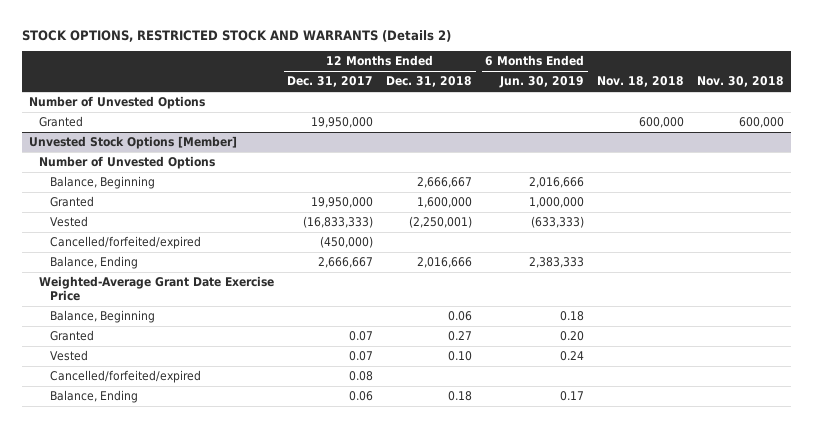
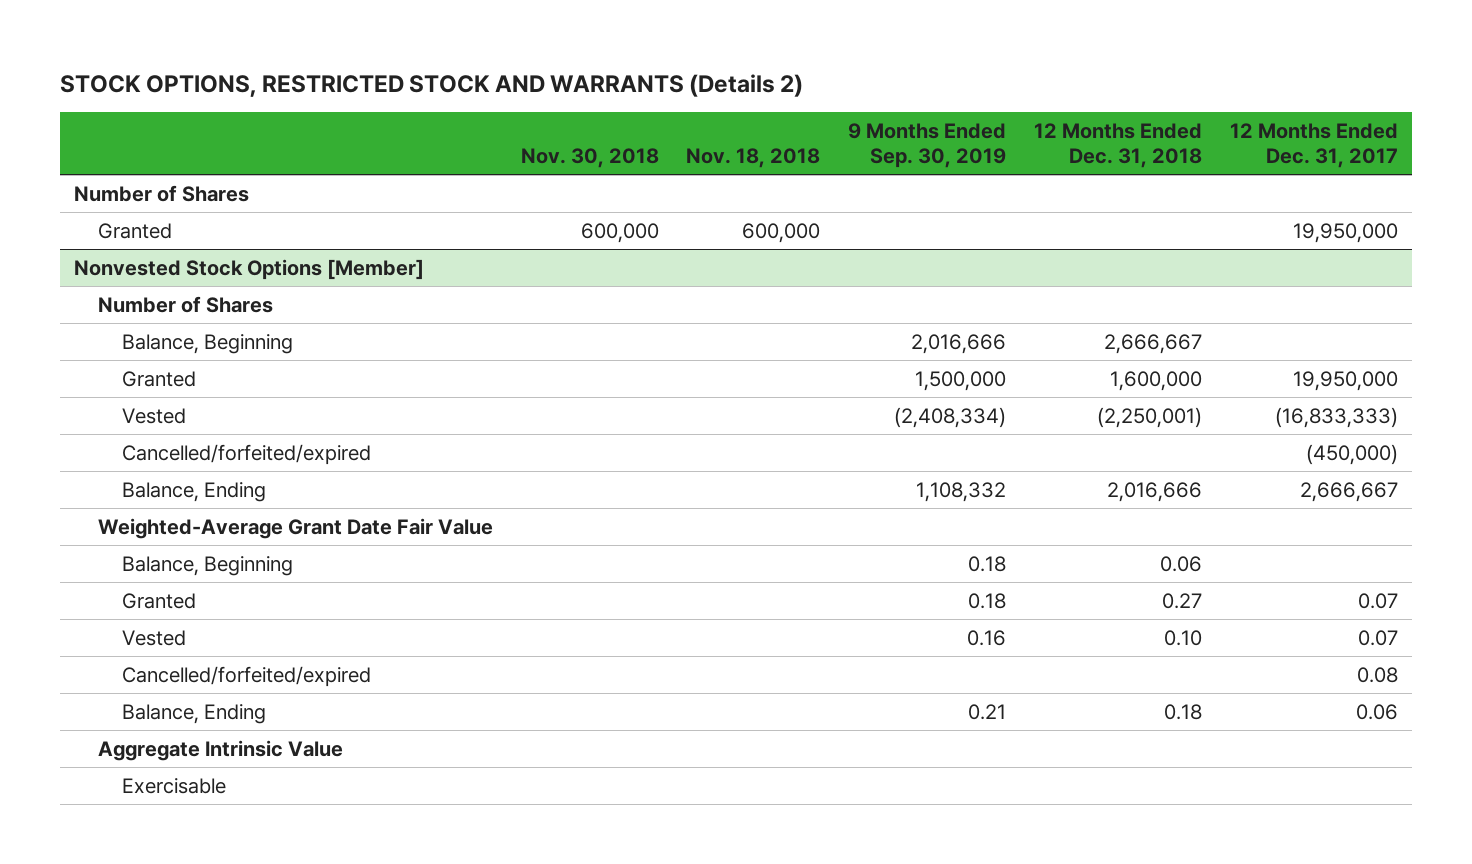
- | 12 Months Ended Dec. 31, 2017 | 12 Months Ended Dec. 31, 2018 | 6 Months Ended Jun. 30, 2019 | Nov. 18, 2018 | Nov. 30, 2018
+ | Nov. 30, 2018 | Nov. 18, 2018 | 9 Months Ended Sep. 30, 2019 | 12 Months Ended Dec. 31, 2018 | 12 Months Ended Dec. 31, 2017
- Number of Unvested Options
+ Number of Shares
- Unvested Stock Options [Member]
- Number of Unvested Options
+ Nonvested Stock Options [Member]
+ Number of Shares
- Weighted-Average Grant Date Exercise Price
+ Weighted-Average Grant Date Fair Value
+ Aggregate Intrinsic Value
+ Exercisable

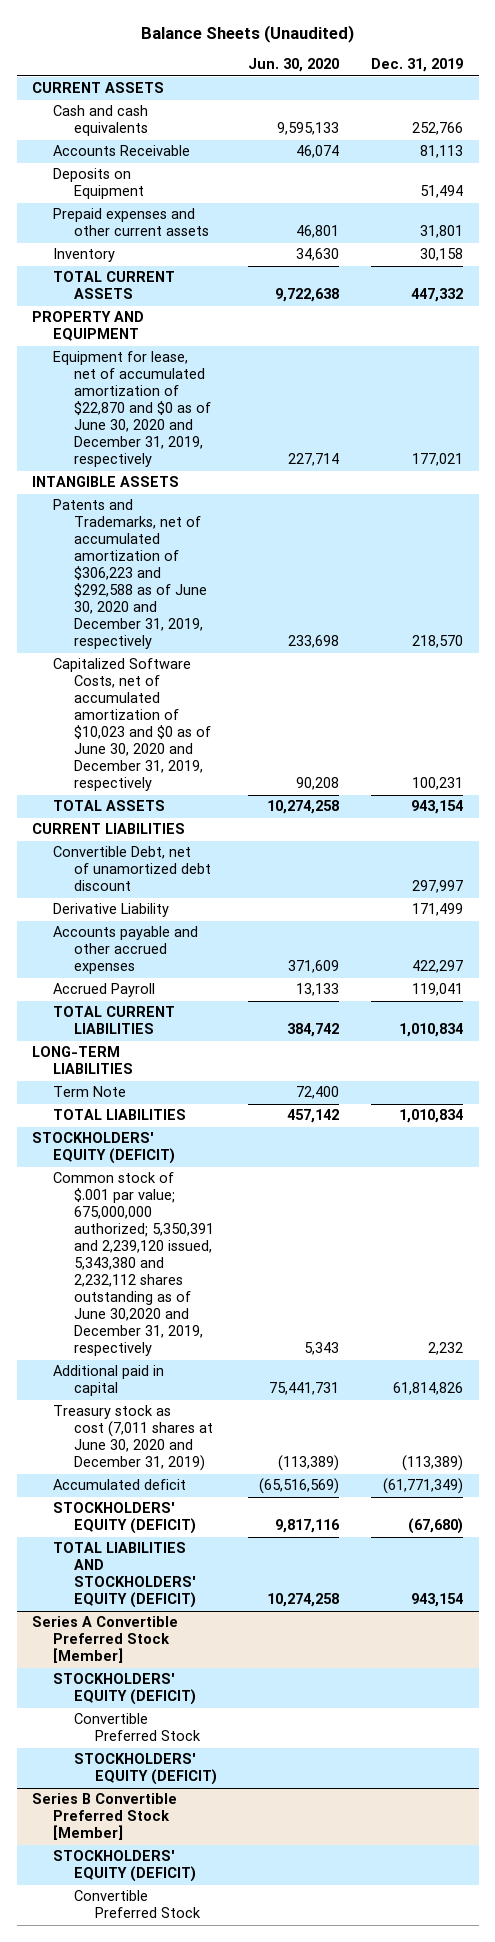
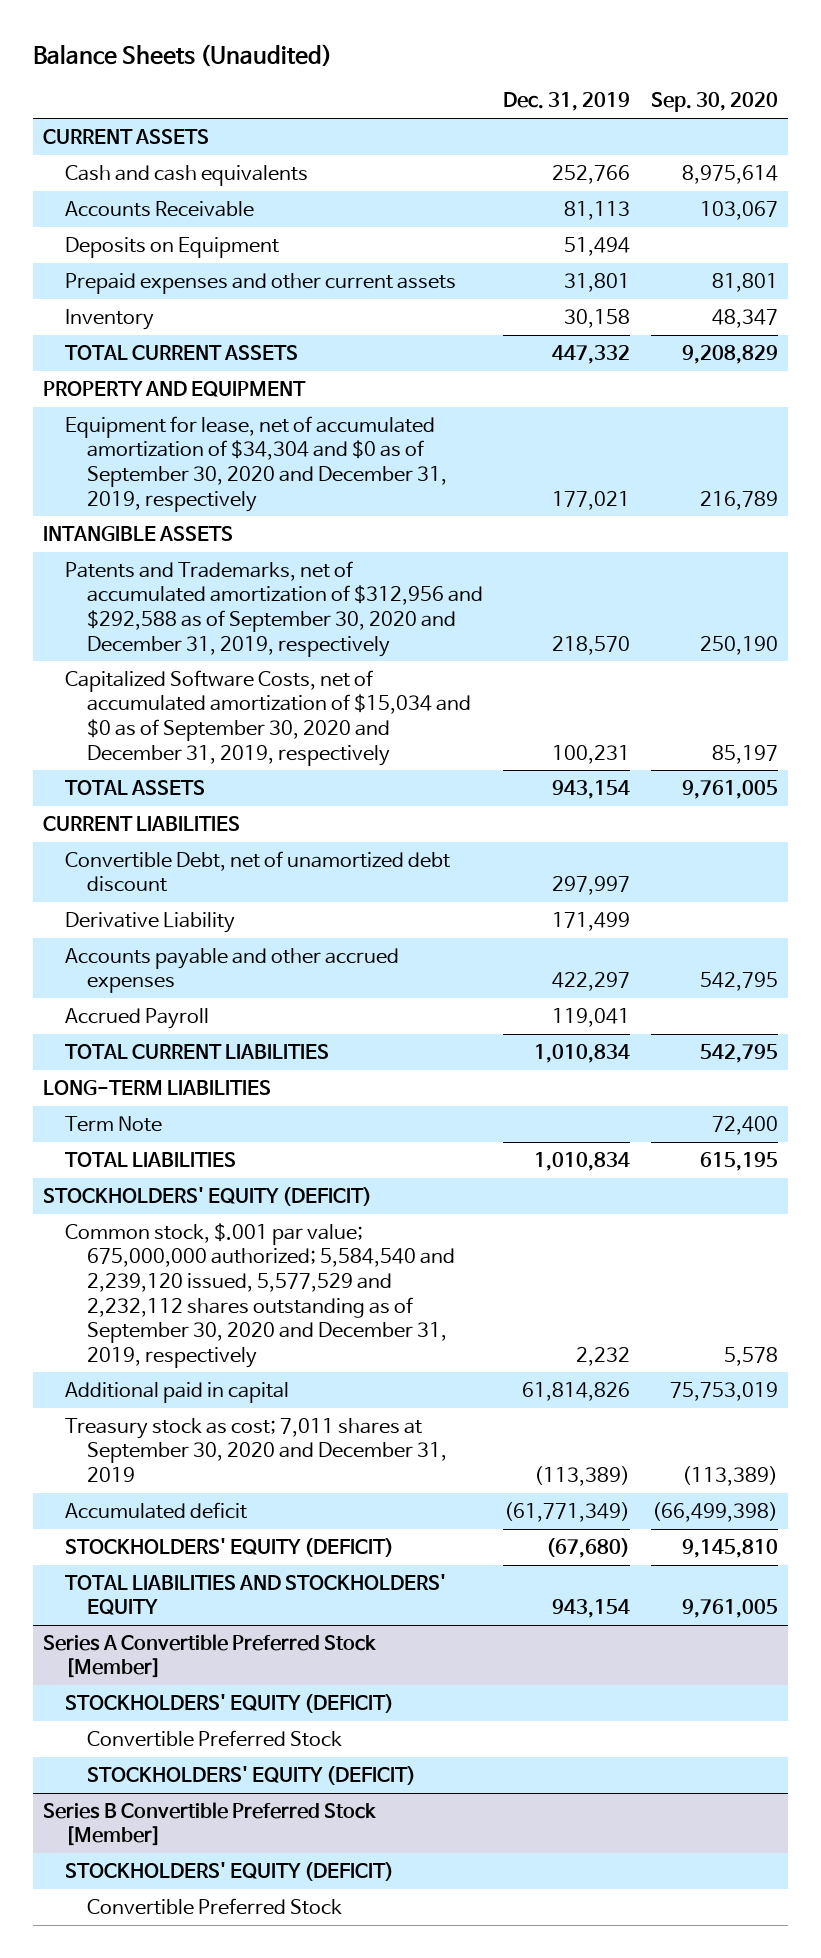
- | Jun. 30, 2020 | Dec. 31, 2019
+ | Dec. 31, 2019 | Sep. 30, 2020
- Equipment for lease, net of accumulated amortization of $22,870 and $0 as of June 30, 2020 and December 31, 2019, respectively | 227,714 | 177,021
+ Equipment for lease, net of accumulated amortization of $34,304 and $0 as of September 30, 2020 and December 31, 2019, respectively | 177,021 | 216,789
- Patents and Trademarks, net of accumulated amortization of $306,223 and $292,588 as of June 30, 2020 and December 31, 2019, respectively | 233,698 | 218,570
- Capitalized Software Costs, net of accumulated amortization of $10,023 and $0 as of June 30, 2020 and December 31, 2019, respectively | 90,208 | 100,231
+ Patents and Trademarks, net of accumulated amortization of $312,956 and $292,588 as of September 30, 2020 and December 31, 2019, respectively | 218,570 | 250,190
+ Capitalized Software Costs, net of accumulated amortization of $15,034 and $0 as of September 30, 2020 and December 31, 2019, respectively | 100,231 | 85,197
- Common stock of $.001 par value; 675,000,000 authorized; 5,350,391 and 2,239,120 issued, 5,343,380 and 2,232,112 shares outstanding as of June 30,2020 and December 31, 2019, respectively | 5,343 | 2,232
+ Common stock, $.001 par value; 675,000,000 authorized; 5,584,540 and 2,239,120 issued, 5,577,529 and 2,232,112 shares outstanding as of September 30, 2020 and December 31, 2019, respectively | 2,232 | 5,578
- Treasury stock as cost (7,011 shares at June 30, 2020 and December 31, 2019) | (113,389) | (113,389)
+ Treasury stock as cost; 7,011 shares at September 30, 2020 and December 31, 2019 | (113,389) | (113,389)
- TOTAL LIABILITIES AND STOCKHOLDERS' EQUITY (DEFICIT) | 10,274,258 | 943,154
+ TOTAL LIABILITIES AND STOCKHOLDERS' EQUITY | 943,154 | 9,761,005

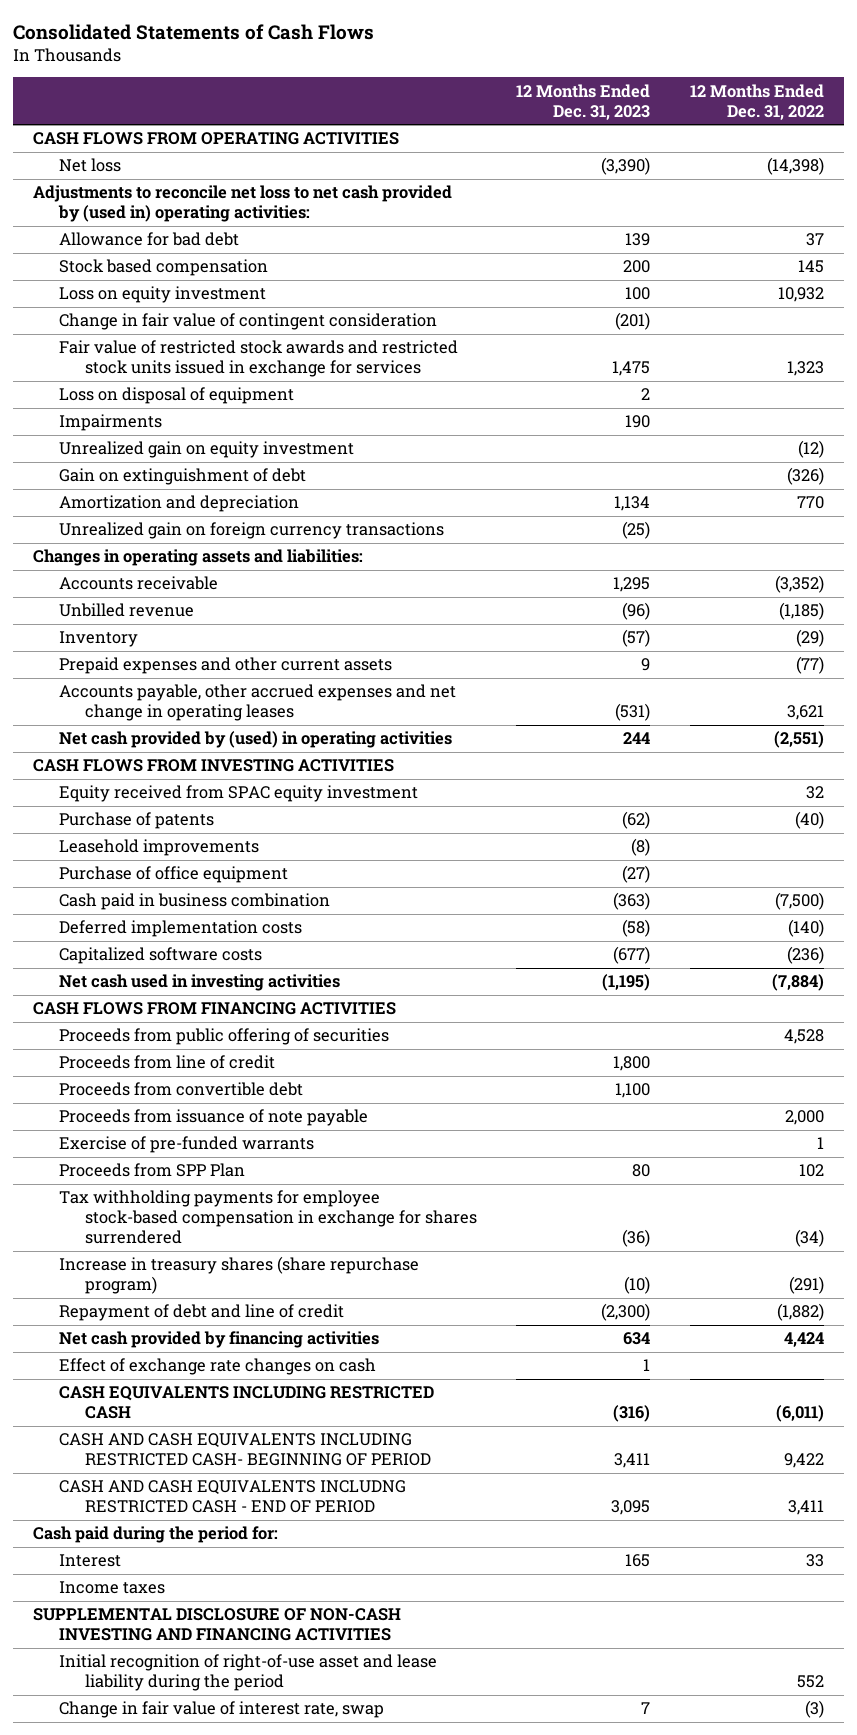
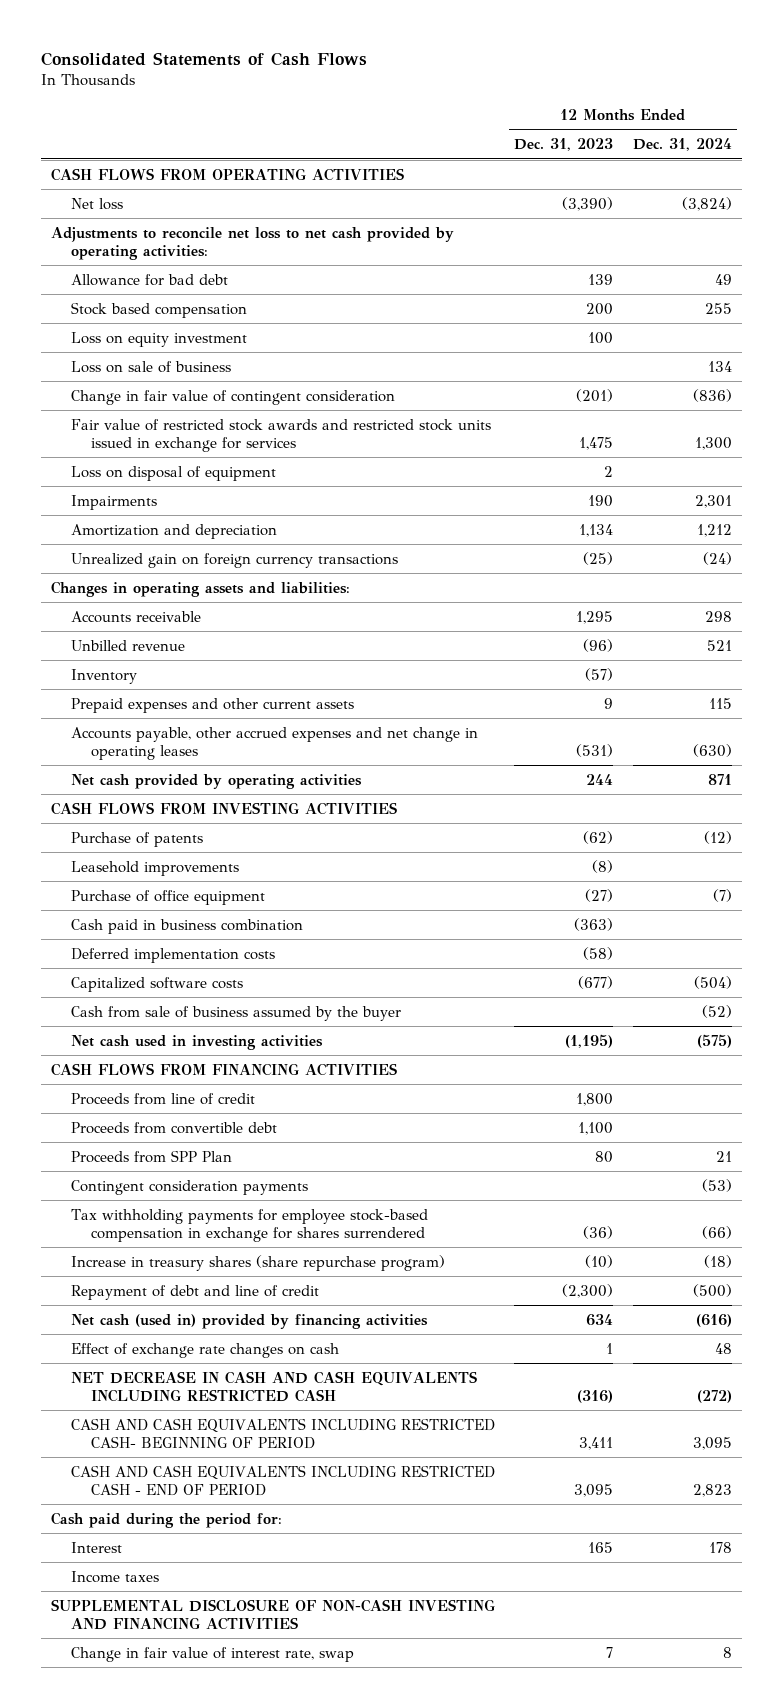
- | 12 Months Ended Dec. 31, 2023 | 12 Months Ended Dec. 31, 2022
+ | 12 Months Ended Dec. 31, 2023 | 12 Months Ended Dec. 31, 2024
- Adjustments to reconcile net loss to net cash provided by (used in) operating activities:
+ Adjustments to reconcile net loss to net cash provided by operating activities:
+ Loss on sale of business | | 134
- Unrealized gain on equity investment | | (12)
- Gain on extinguishment of debt | | (326)
- Net cash provided by (used) in operating activities | 244 | (2,551)
+ Net cash provided by operating activities | 244 | 871
- Equity received from SPAC equity investment | | 32
+ Cash from sale of business assumed by the buyer | | (52)
- Proceeds from public offering of securities | | 4,528
- Proceeds from issuance of note payable | | 2,000
- Exercise of pre-funded warrants | | 1
+ Contingent consideration payments | | (53)
- Net cash provided by financing activities | 634 | 4,424
+ Net cash (used in) provided by financing activities | 634 | (616)
- CASH EQUIVALENTS INCLUDING RESTRICTED CASH | (316) | (6,011)
+ NET DECREASE IN CASH AND CASH EQUIVALENTS INCLUDING RESTRICTED CASH | (316) | (272)
- CASH AND CASH EQUIVALENTS INCLUDNG RESTRICTED CASH - END OF PERIOD | 3,095 | 3,411
+ CASH AND CASH EQUIVALENTS INCLUDING RESTRICTED CASH - END OF PERIOD | 3,095 | 2,823
- Initial recognition of right-of-use asset and lease liability during the period | | 552

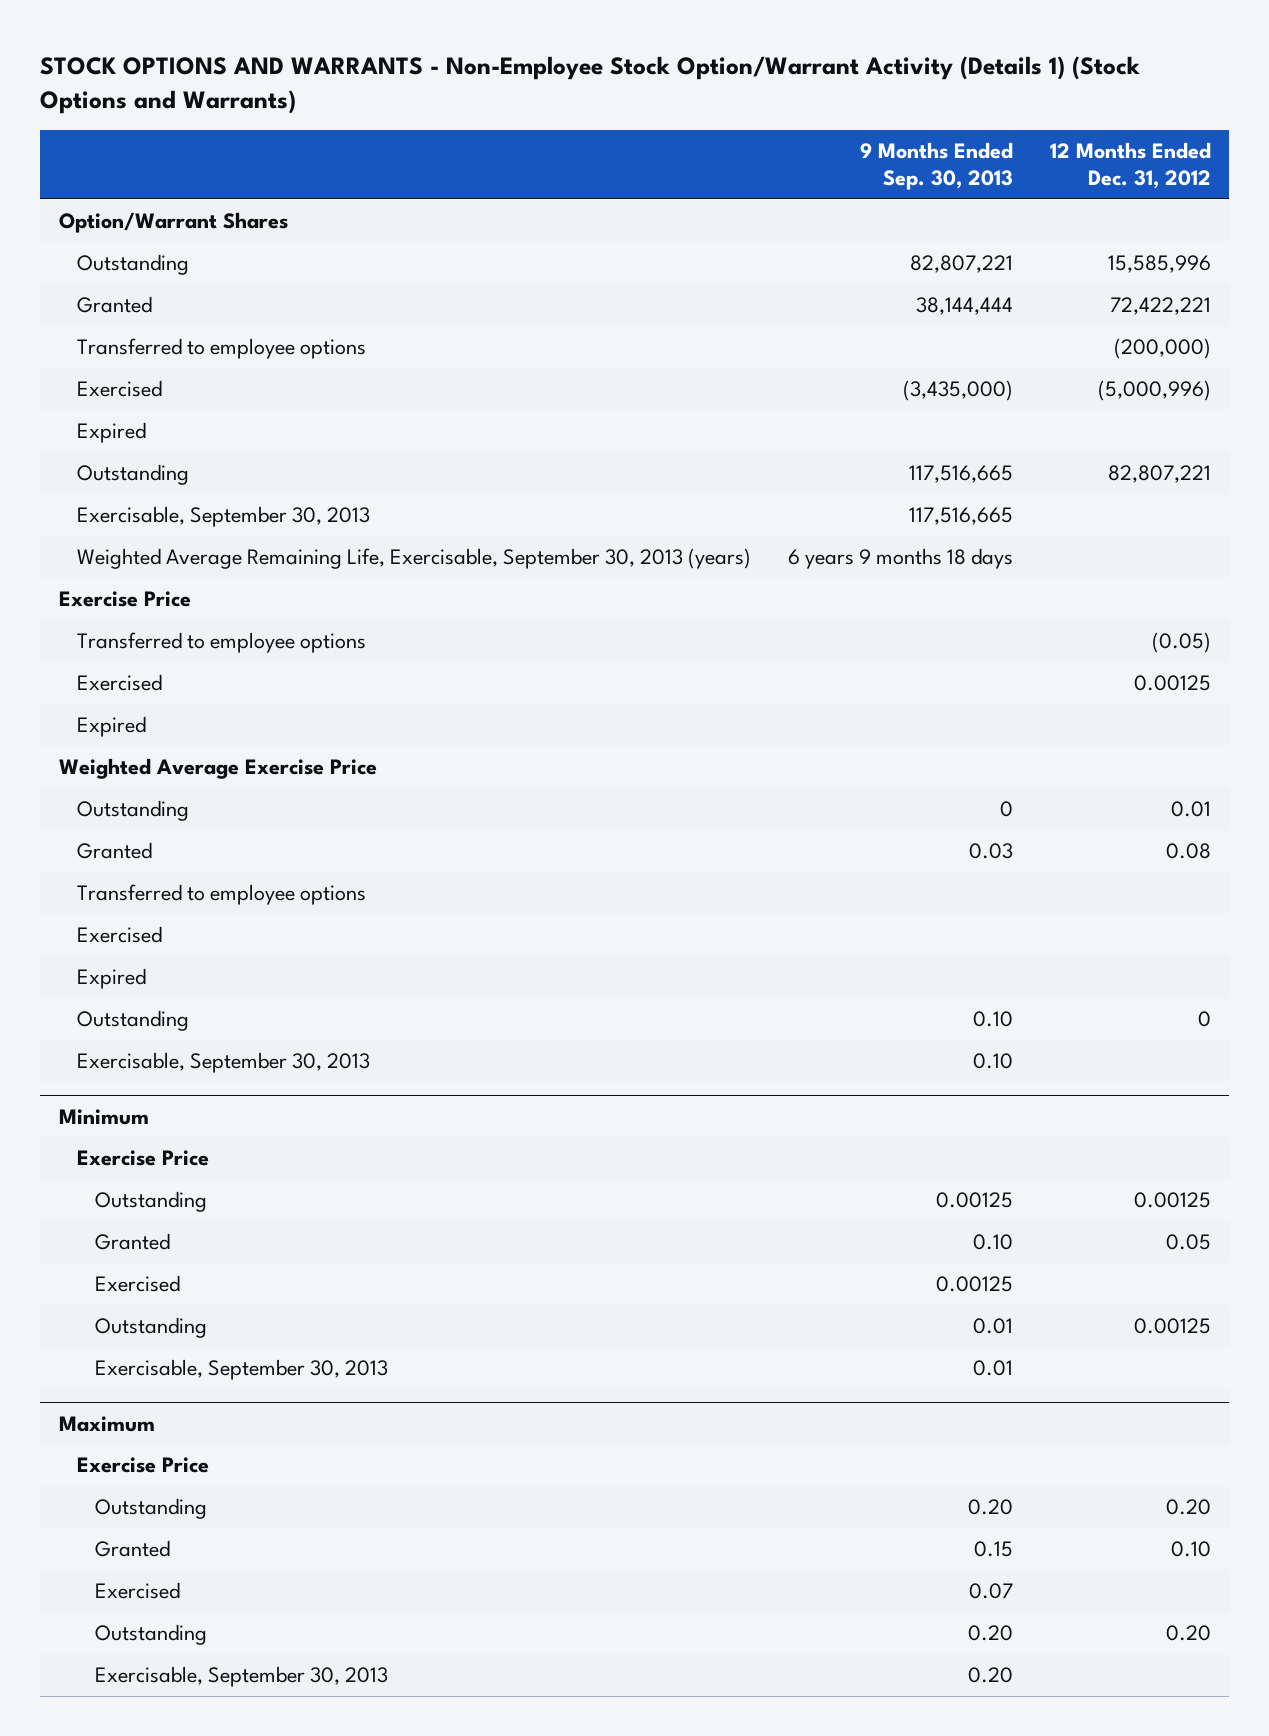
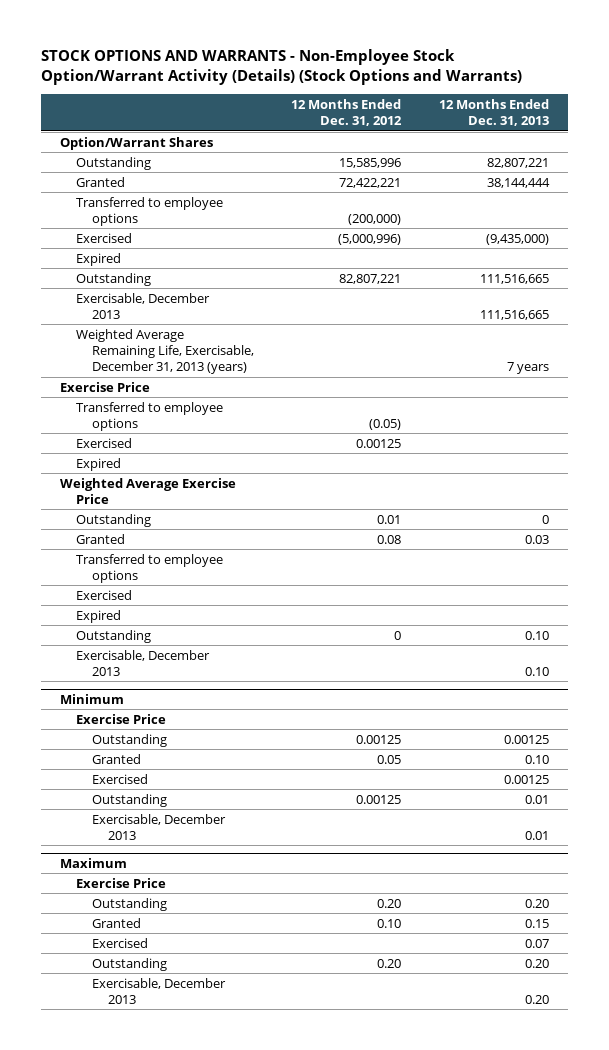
- STOCK OPTIONS AND WARRANTS - Non-Employee Stock Option/Warrant Activity (Details 1) (Stock Options and Warrants)
+ STOCK OPTIONS AND WARRANTS - Non-Employee Stock Option/Warrant Activity (Details) (Stock Options and Warrants)
- | 9 Months Ended Sep. 30, 2013 | 12 Months Ended Dec. 31, 2012
+ | 12 Months Ended Dec. 31, 2012 | 12 Months Ended Dec. 31, 2013
- Exercisable, September 30, 2013 | 117,516,665 |
- Weighted Average Remaining Life, Exercisable, September 30, 2013 (years) | 6 years 9 months 18 days |
+ Exercisable, December 2013 | | 111,516,665
+ Weighted Average Remaining Life, Exercisable, December 31, 2013 (years) | | 7 years
- Exercisable, September 30, 2013 | 0.10 |
+ Exercisable, December 2013 | | 0.10
@ Minimum
- Exercisable, September 30, 2013 | 0.01 |
+ Exercisable, December 2013 | | 0.01
@ Maximum
- Exercisable, September 30, 2013 | 0.20 |
+ Exercisable, December 2013 | | 0.20

